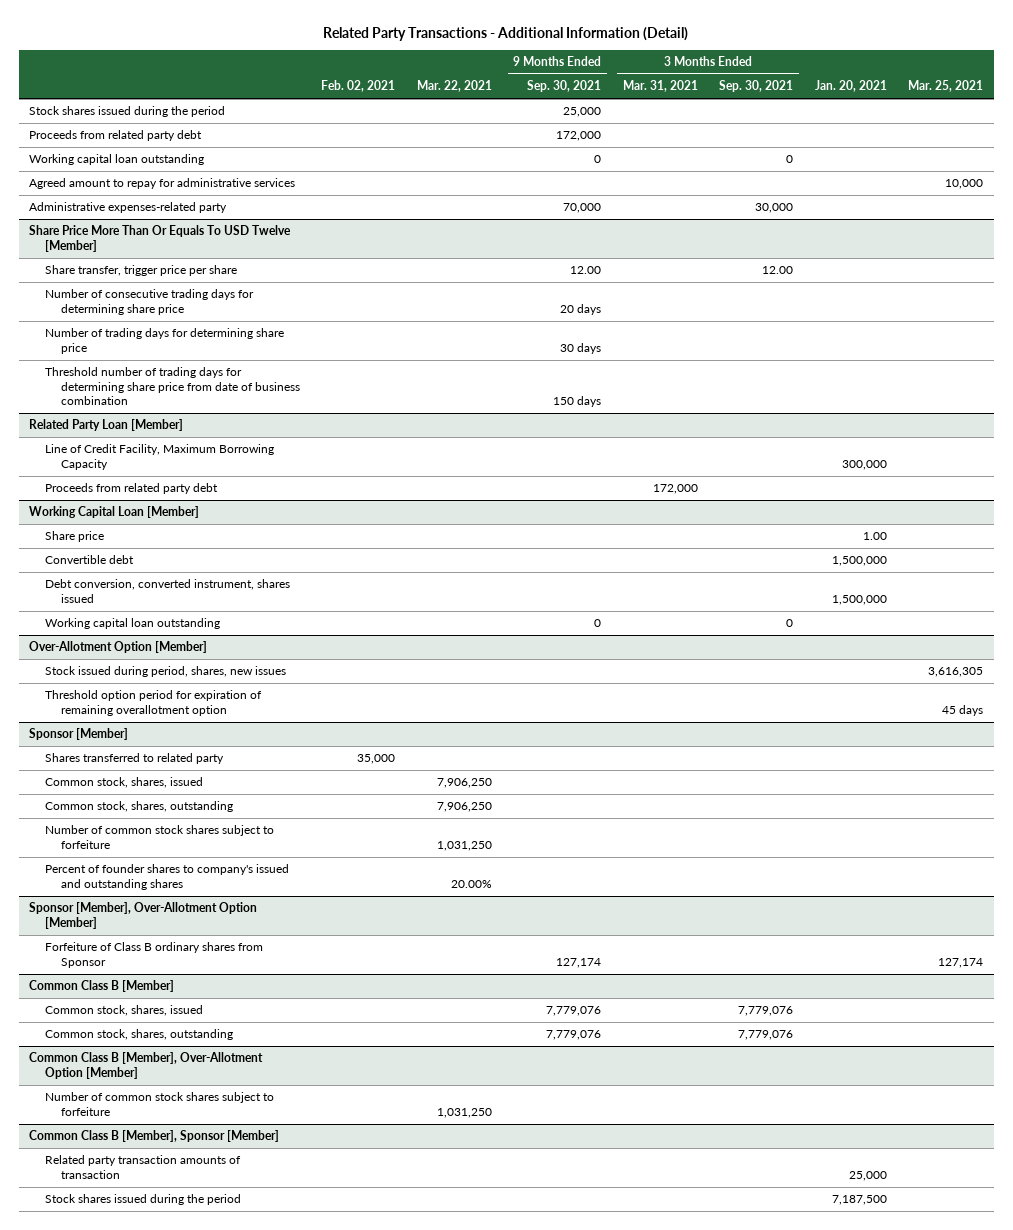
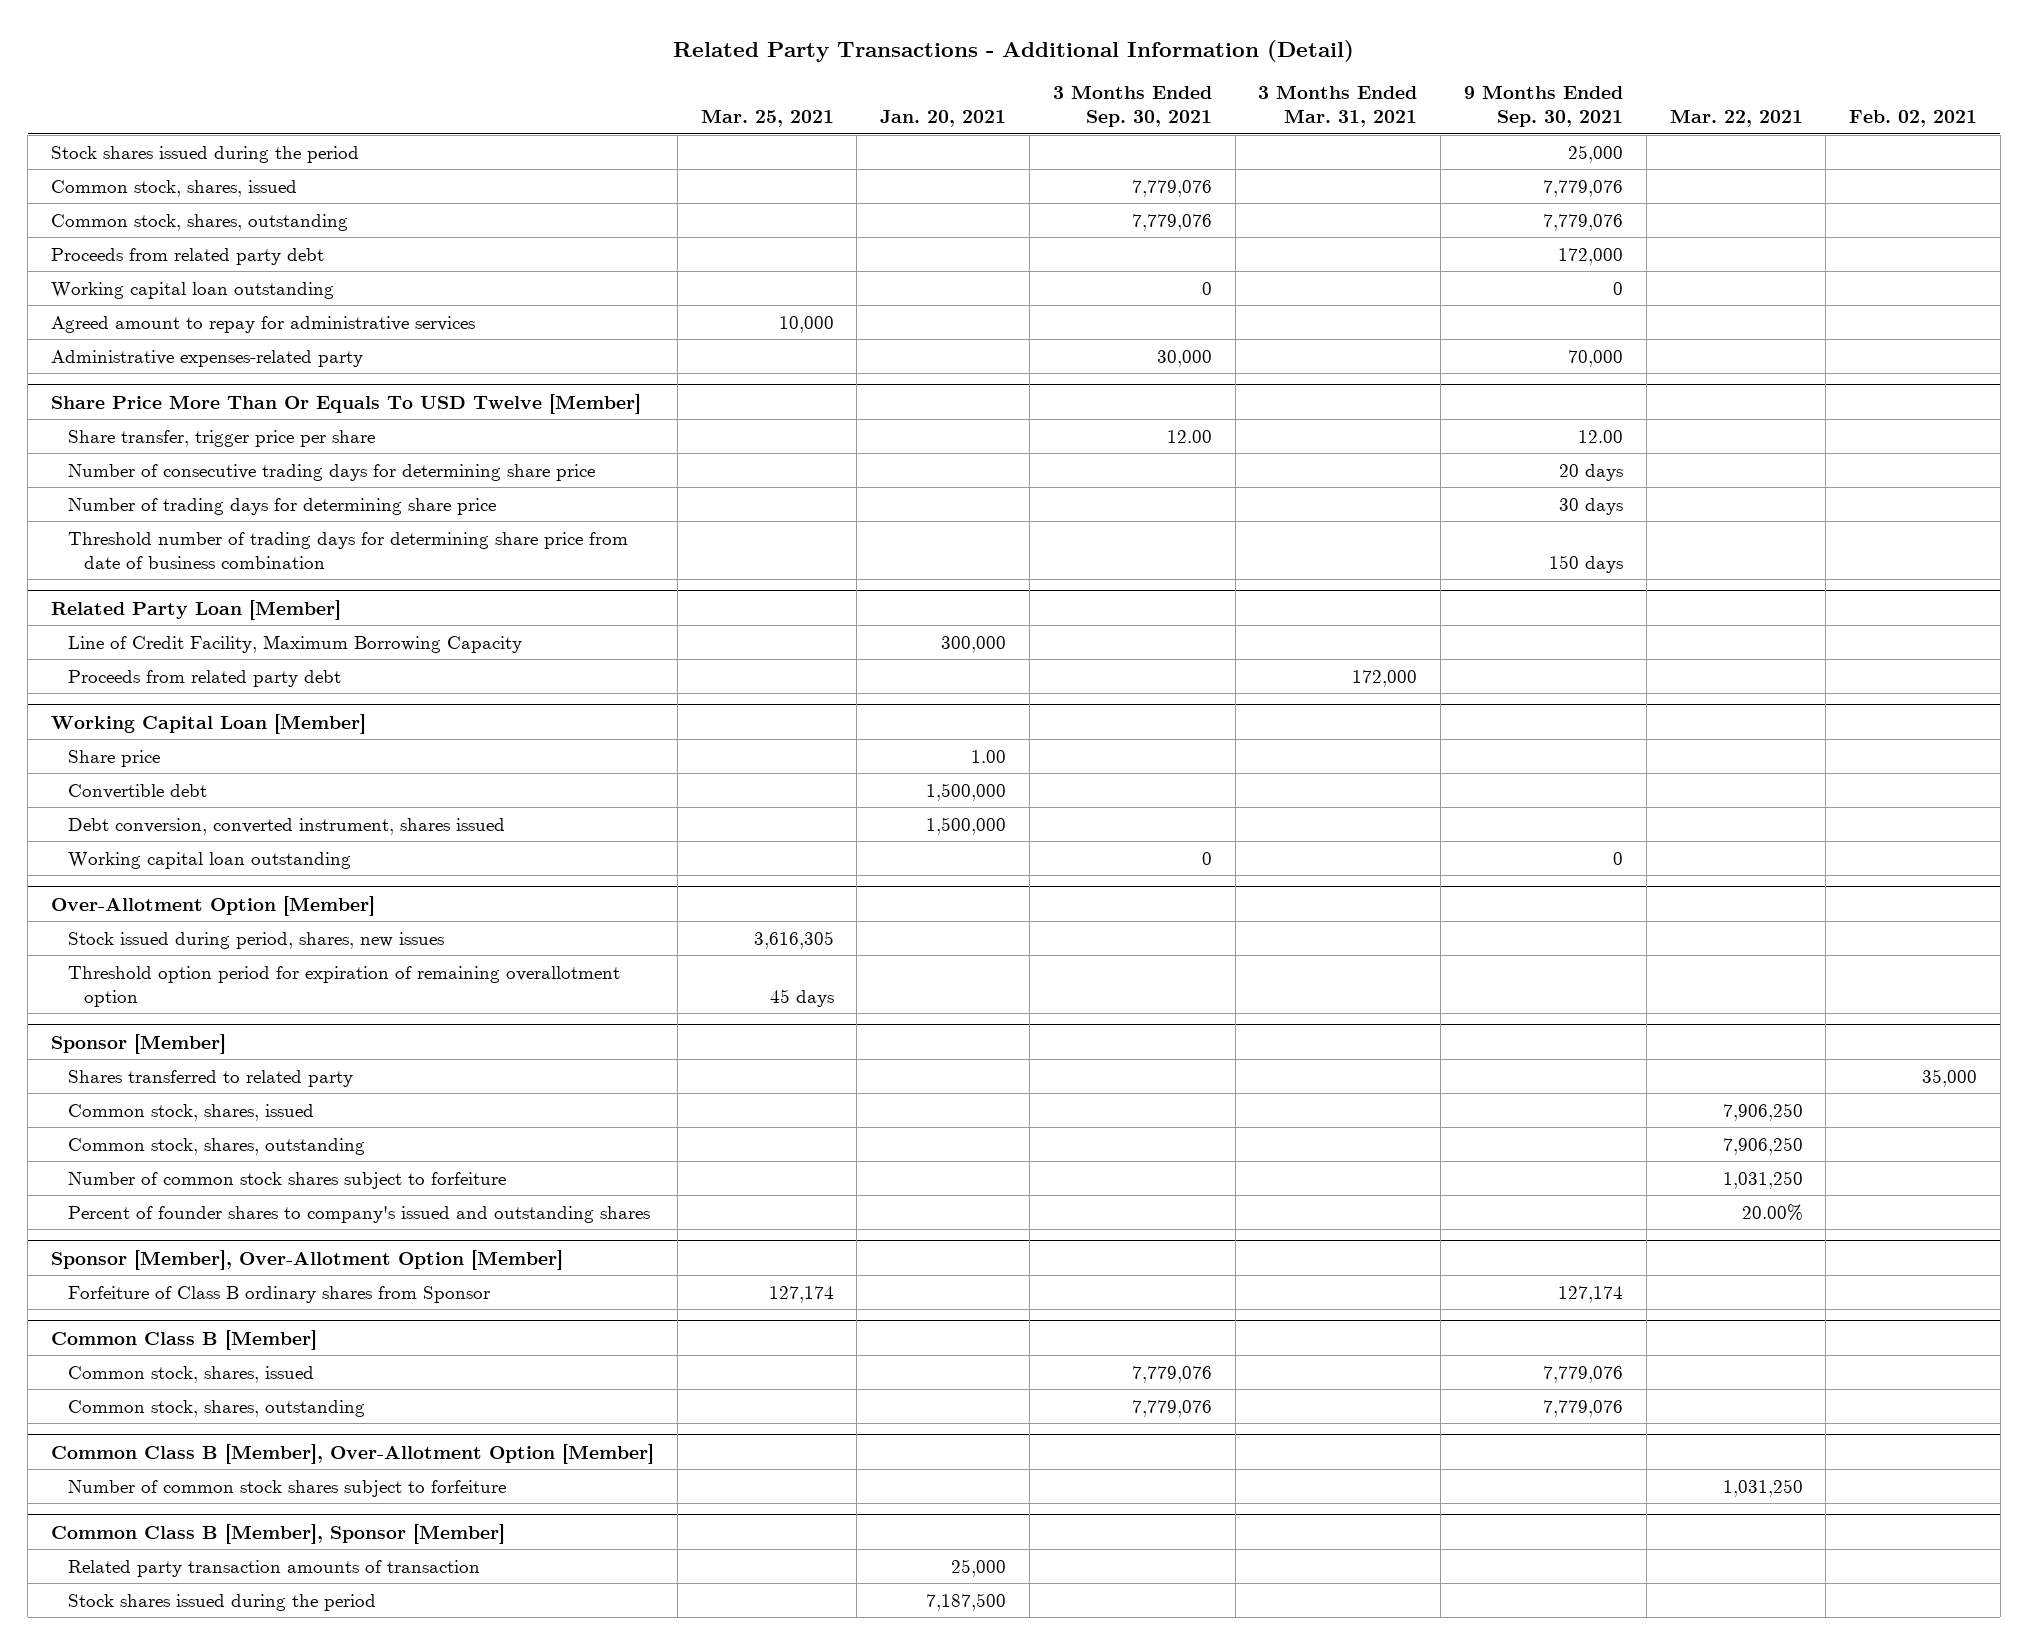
- | Feb. 02, 2021 | Mar. 22, 2021 | 9 Months Ended Sep. 30, 2021 | 3 Months Ended Mar. 31, 2021 | 3 Months Ended Sep. 30, 2021 | Jan. 20, 2021 | Mar. 25, 2021
+ | Mar. 25, 2021 | Jan. 20, 2021 | 3 Months Ended Sep. 30, 2021 | 3 Months Ended Mar. 31, 2021 | 9 Months Ended Sep. 30, 2021 | Mar. 22, 2021 | Feb. 02, 2021
+ Common stock, shares, issued | | | 7,779,076 | | 7,779,076 | |
+ Common stock, shares, outstanding | | | 7,779,076 | | 7,779,076 | |

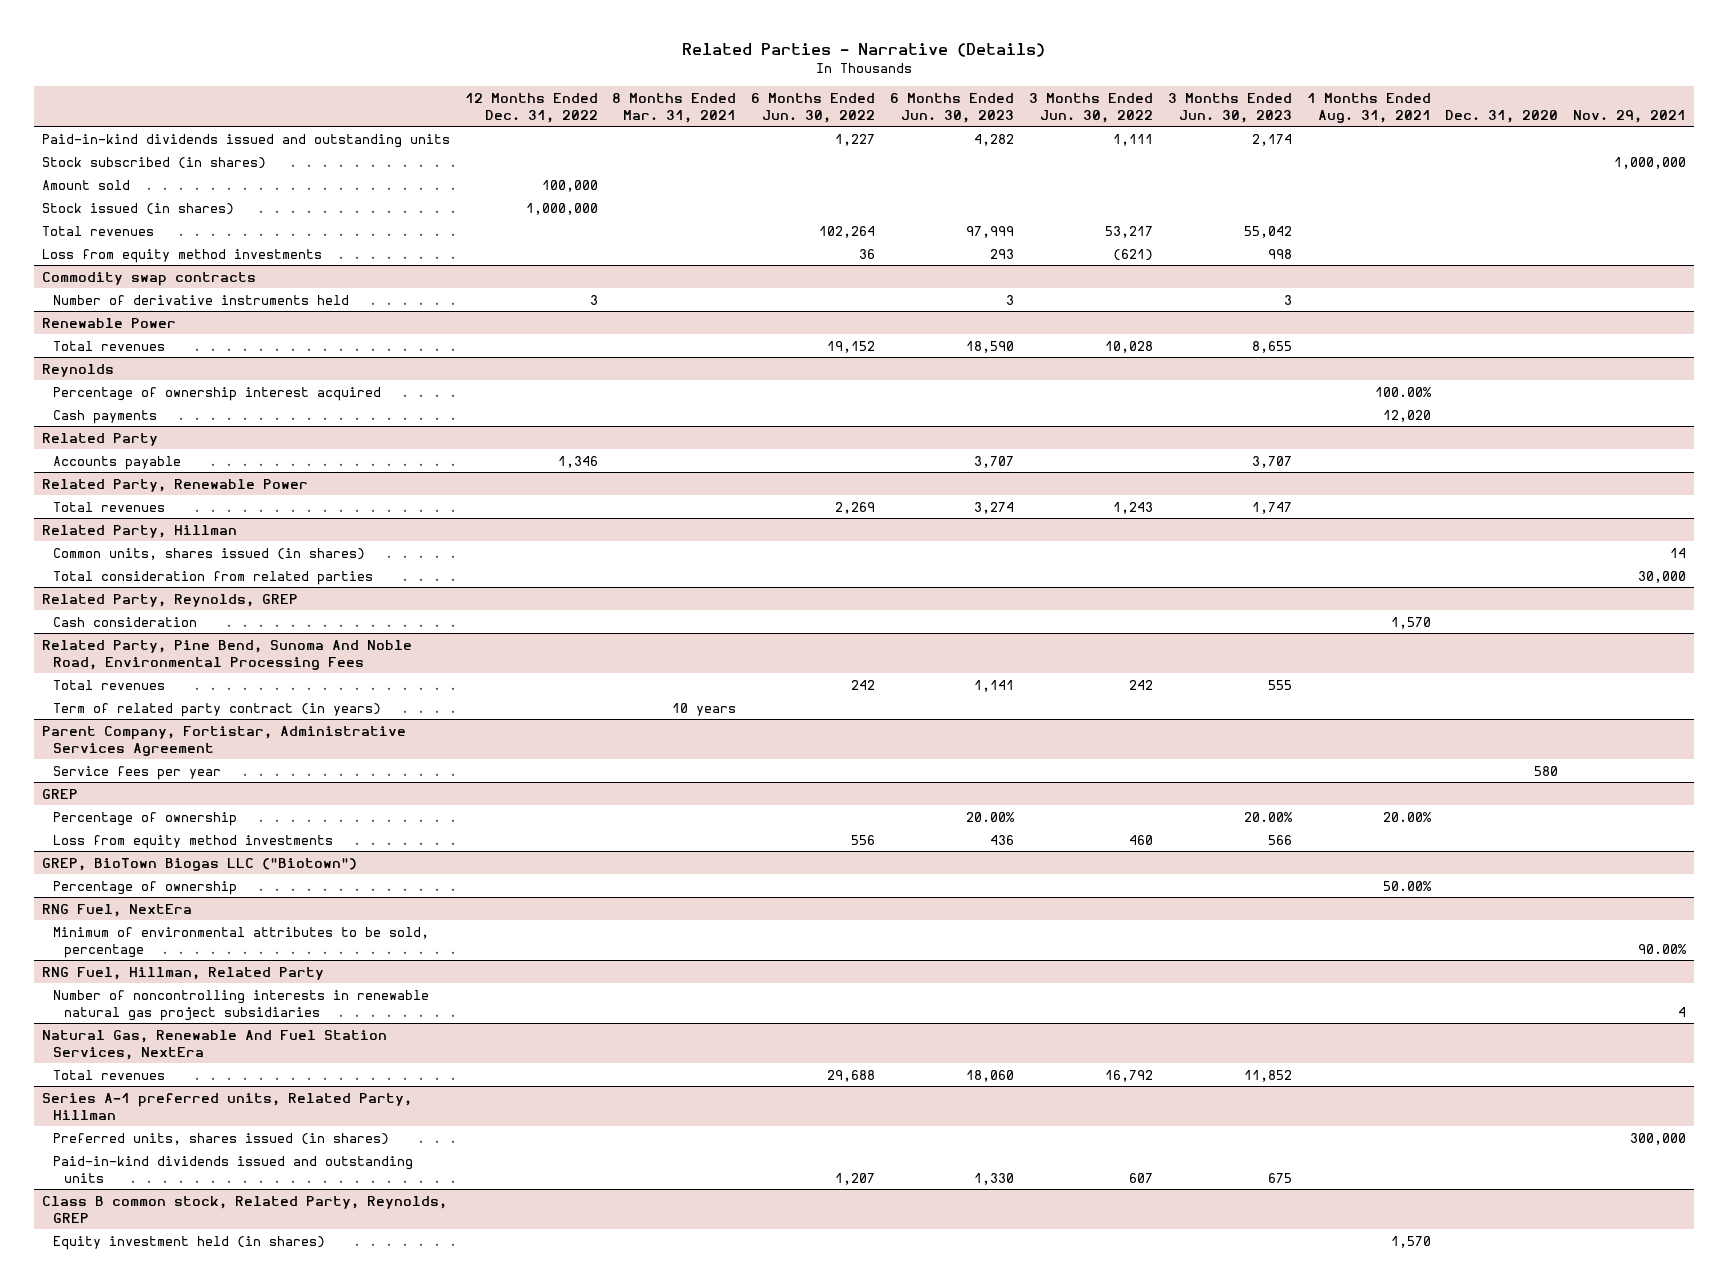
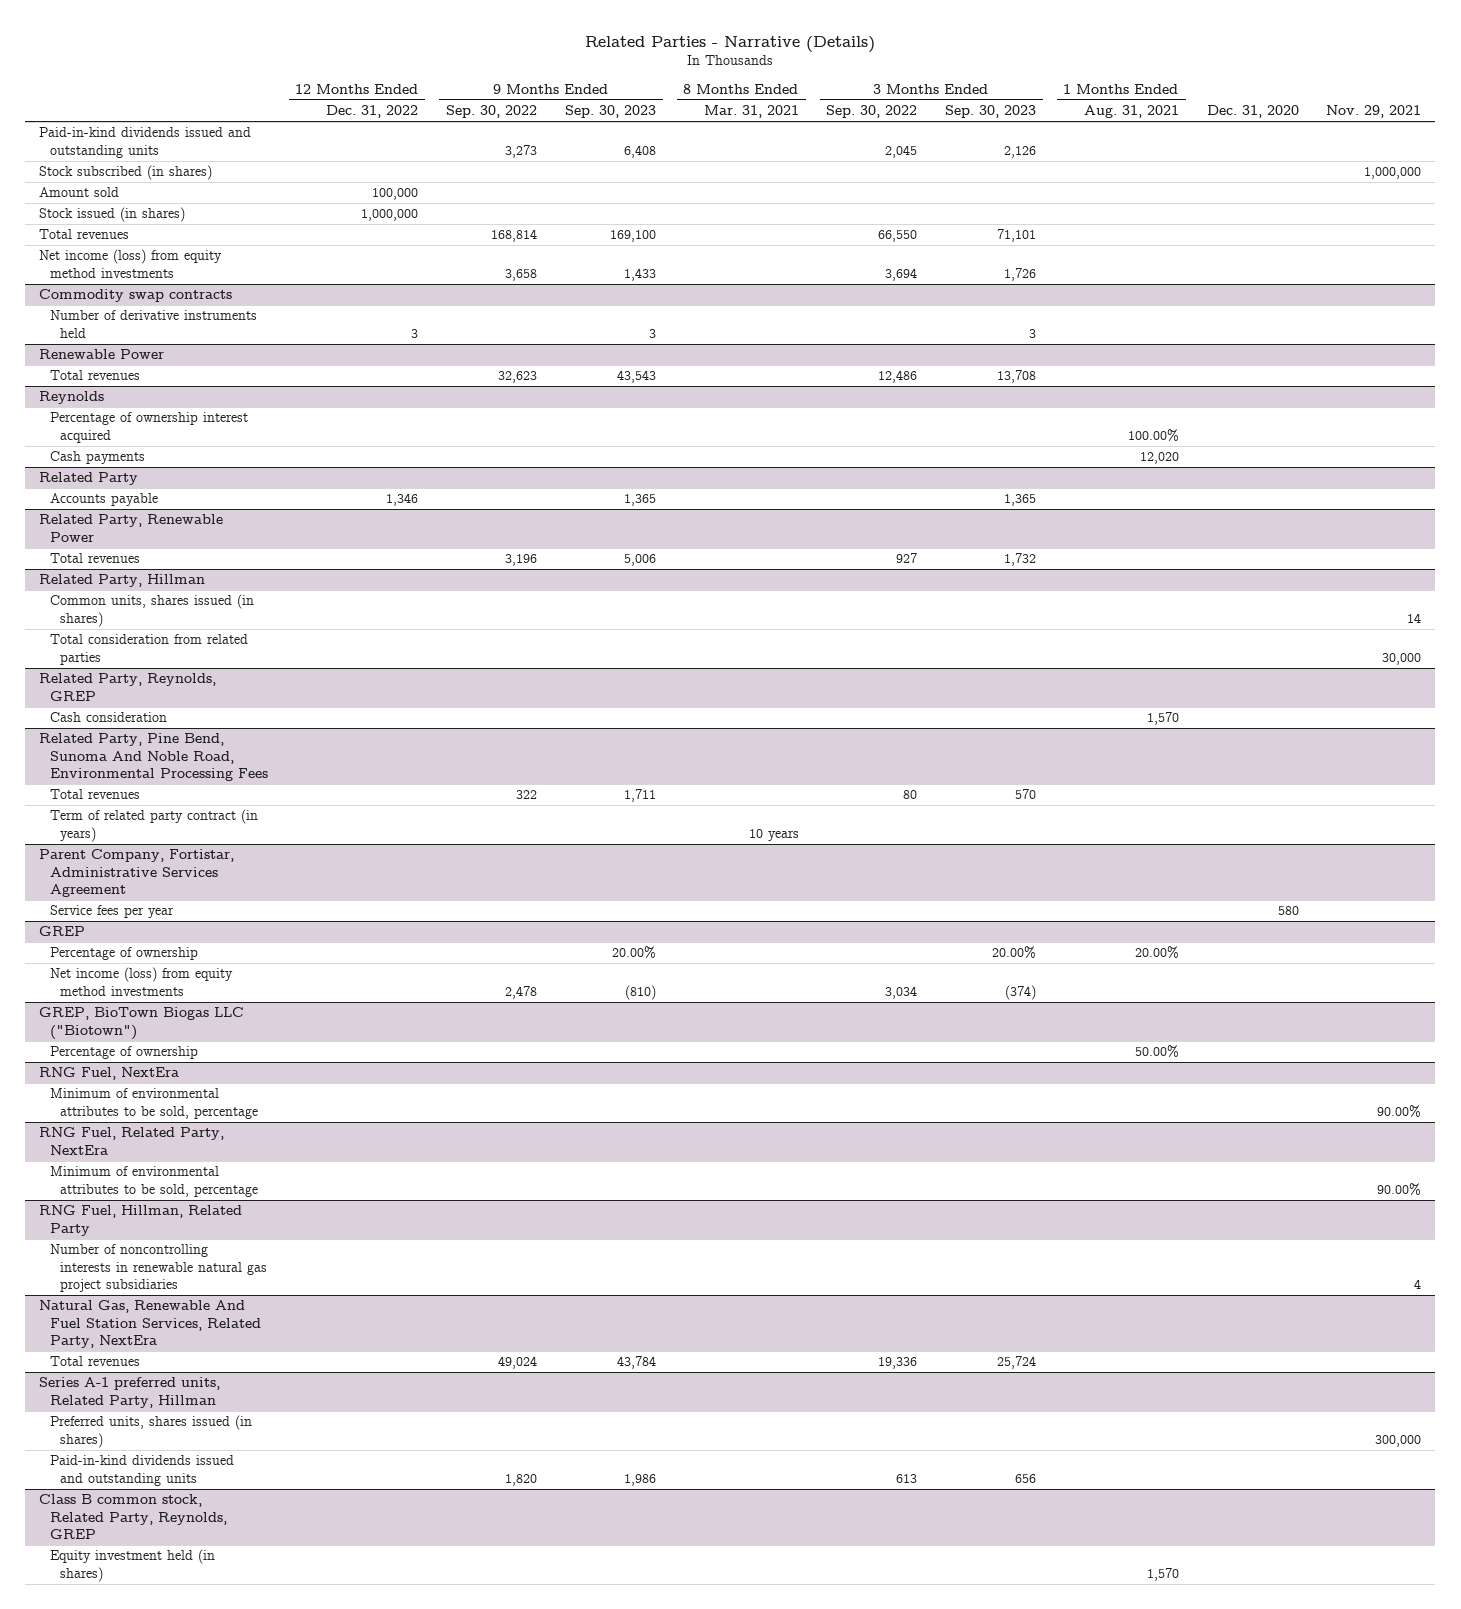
- | 12 Months Ended Dec. 31, 2022 | 8 Months Ended Mar. 31, 2021 | 6 Months Ended Jun. 30, 2022 | 6 Months Ended Jun. 30, 2023 | 3 Months Ended Jun. 30, 2022 | 3 Months Ended Jun. 30, 2023 | 1 Months Ended Aug. 31, 2021 | Dec. 31, 2020 | Nov. 29, 2021
+ | 12 Months Ended Dec. 31, 2022 | 9 Months Ended Sep. 30, 2022 | 9 Months Ended Sep. 30, 2023 | 8 Months Ended Mar. 31, 2021 | 3 Months Ended Sep. 30, 2022 | 3 Months Ended Sep. 30, 2023 | 1 Months Ended Aug. 31, 2021 | Dec. 31, 2020 | Nov. 29, 2021
- Loss from equity method investments | | | 36 | 293 | (621) | 998 | | |
+ Net income (loss) from equity method investments | | 3,658 | 1,433 | | 3,694 | 1,726 | | |
@ GREP
- Loss from equity method investments | | | 556 | 436 | 460 | 566 | | |
+ Net income (loss) from equity method investments | | 2,478 | (810) | | 3,034 | (374) | | |
+ RNG Fuel, Related Party, NextEra
+ Minimum of environmental attributes to be sold, percentage | | | | | | | | | 90.00%
- Natural Gas, Renewable And Fuel Station Services, NextEra
+ Natural Gas, Renewable And Fuel Station Services, Related Party, NextEra

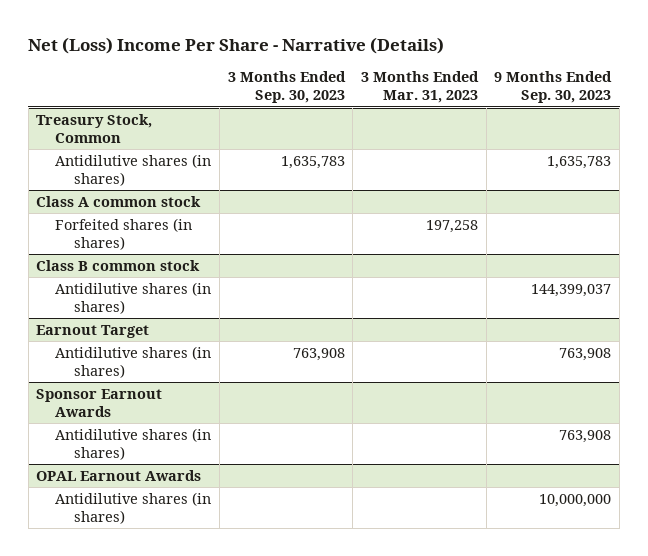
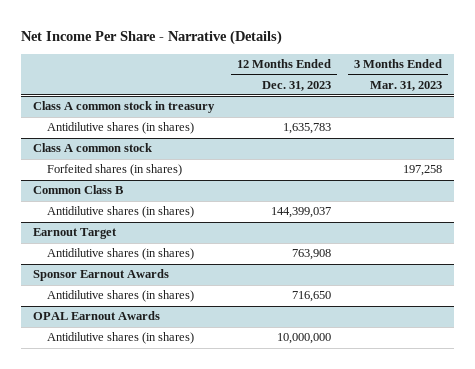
- Net (Loss) Income Per Share - Narrative (Details)
+ Net Income Per Share - Narrative (Details)
- | 3 Months Ended Sep. 30, 2023 | 3 Months Ended Mar. 31, 2023 | 9 Months Ended Sep. 30, 2023
+ | 12 Months Ended Dec. 31, 2023 | 3 Months Ended Mar. 31, 2023
- Treasury Stock, Common
+ Class A common stock in treasury
- Class B common stock
+ Common Class B

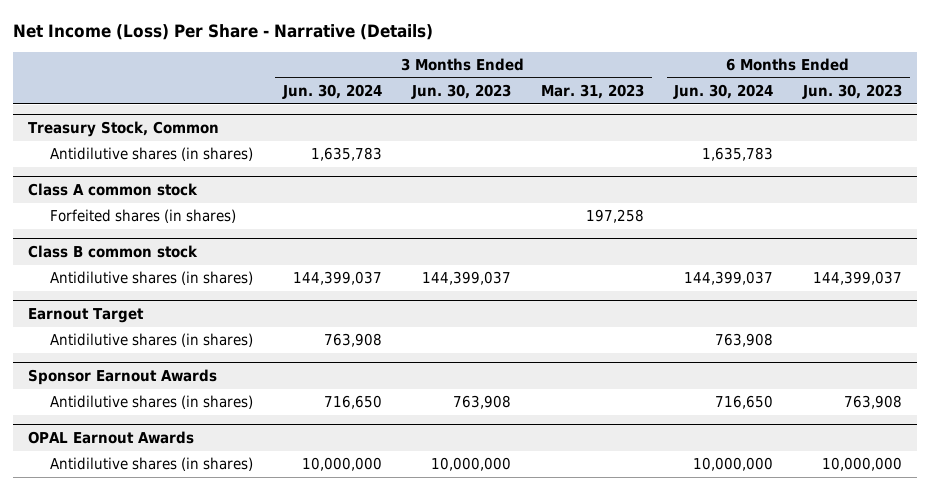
- Net Income Per Share - Narrative (Details)
+ Net Income (Loss) Per Share - Narrative (Details)
- | 12 Months Ended Dec. 31, 2023 | 3 Months Ended Mar. 31, 2023
+ | 3 Months Ended Jun. 30, 2024 | 3 Months Ended Jun. 30, 2023 | 3 Months Ended Mar. 31, 2023 | 6 Months Ended Jun. 30, 2024 | 6 Months Ended Jun. 30, 2023
- Class A common stock in treasury
+ Treasury Stock, Common
- Common Class B
+ Class B common stock

